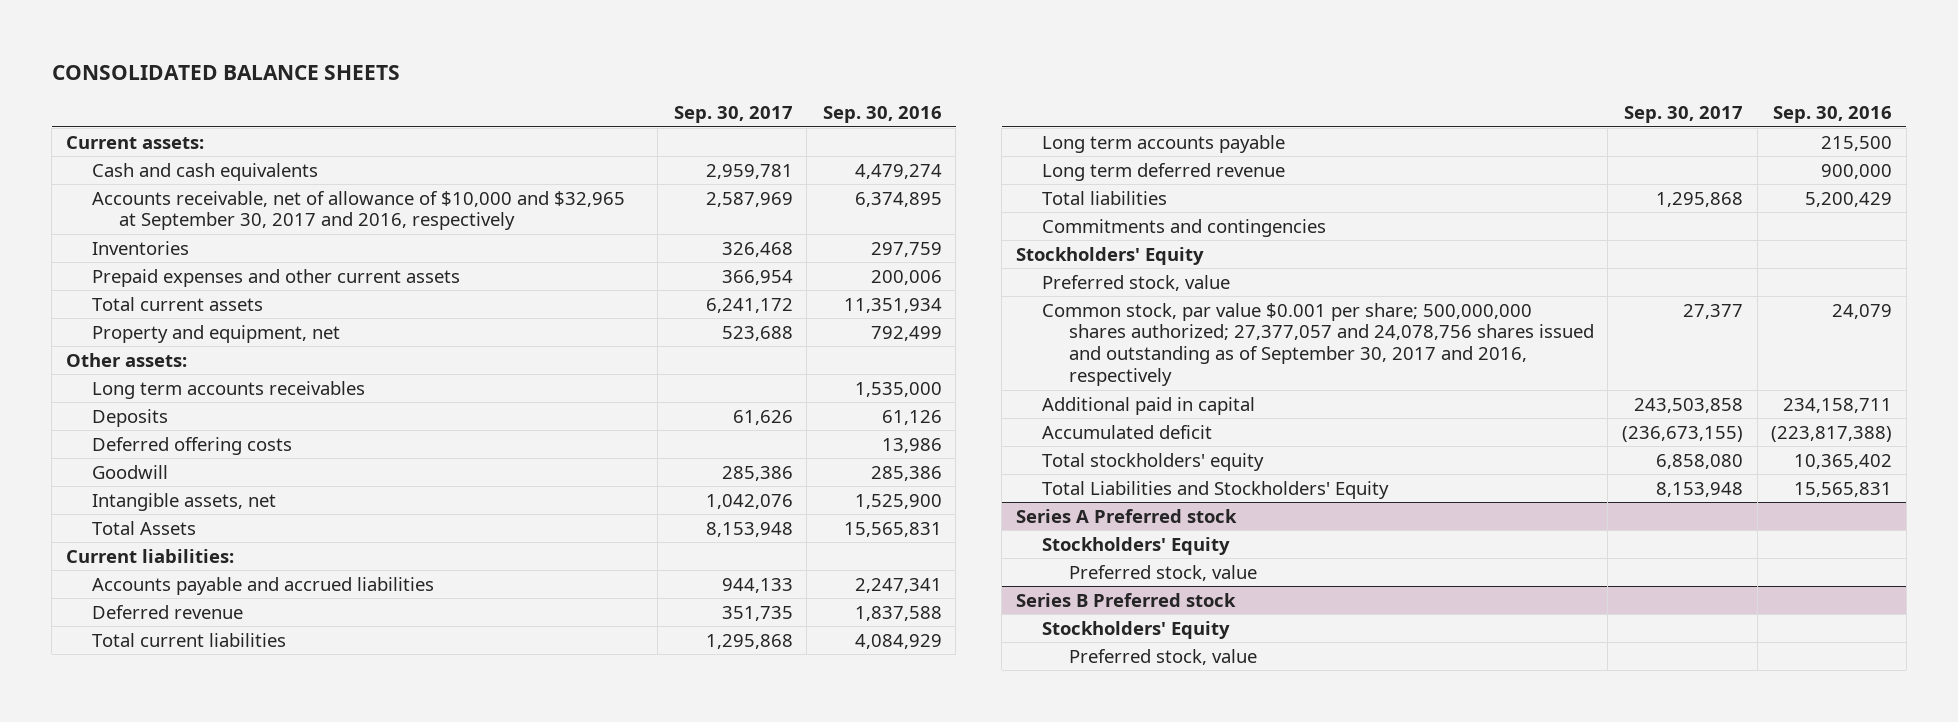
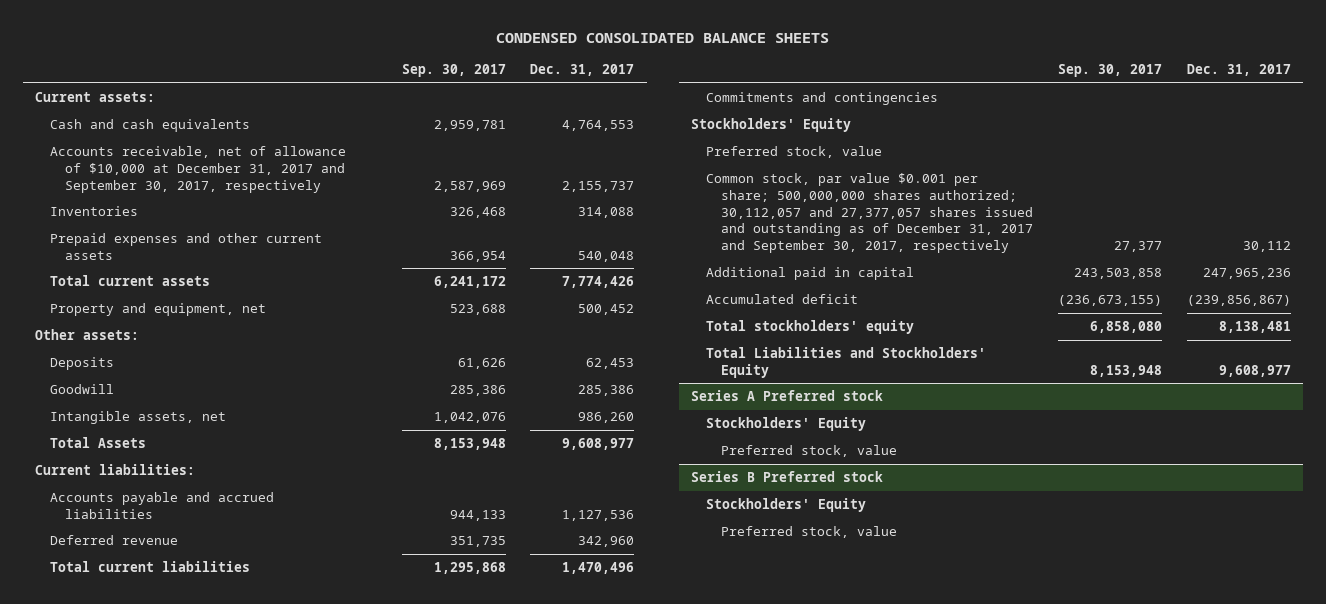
- CONSOLIDATED BALANCE SHEETS
+ CONDENSED CONSOLIDATED BALANCE SHEETS
- | Sep. 30, 2017 | Sep. 30, 2016
+ | Sep. 30, 2017 | Dec. 31, 2017
- Accounts receivable, net of allowance of $10,000 and $32,965 at September 30, 2017 and 2016, respectively | 2,587,969 | 6,374,895
+ Accounts receivable, net of allowance of $10,000 at December 31, 2017 and September 30, 2017, respectively | 2,587,969 | 2,155,737
- Long term accounts receivables | | 1,535,000
- Deferred offering costs | | 13,986
- Long term accounts payable | | 215,500
- Long term deferred revenue | | 900,000
- Total liabilities | 1,295,868 | 5,200,429
- Common stock, par value $0.001 per share; 500,000,000 shares authorized; 27,377,057 and 24,078,756 shares issued and outstanding as of September 30, 2017 and 2016, respectively | 27,377 | 24,079
+ Common stock, par value $0.001 per share; 500,000,000 shares authorized; 30,112,057 and 27,377,057 shares issued and outstanding as of December 31, 2017 and September 30, 2017, respectively | 27,377 | 30,112

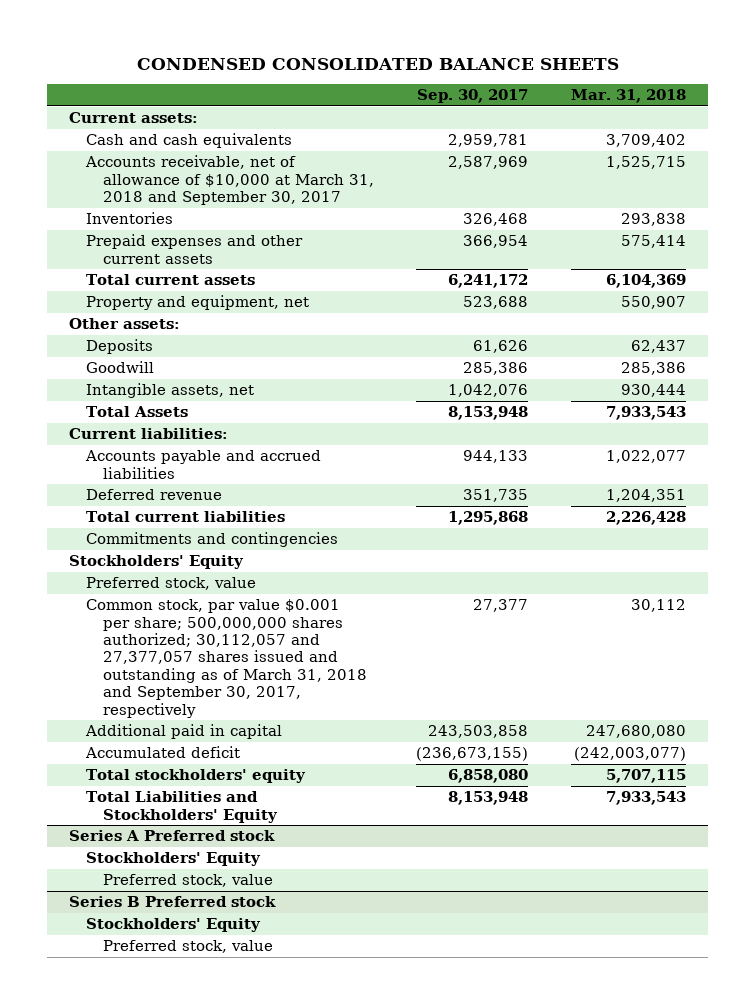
- | Sep. 30, 2017 | Dec. 31, 2017
+ | Sep. 30, 2017 | Mar. 31, 2018
- Accounts receivable, net of allowance of $10,000 at December 31, 2017 and September 30, 2017, respectively | 2,587,969 | 2,155,737
+ Accounts receivable, net of allowance of $10,000 at March 31, 2018 and September 30, 2017 | 2,587,969 | 1,525,715
- Common stock, par value $0.001 per share; 500,000,000 shares authorized; 30,112,057 and 27,377,057 shares issued and outstanding as of December 31, 2017 and September 30, 2017, respectively | 27,377 | 30,112
+ Common stock, par value $0.001 per share; 500,000,000 shares authorized; 30,112,057 and 27,377,057 shares issued and outstanding as of March 31, 2018 and September 30, 2017, respectively | 27,377 | 30,112

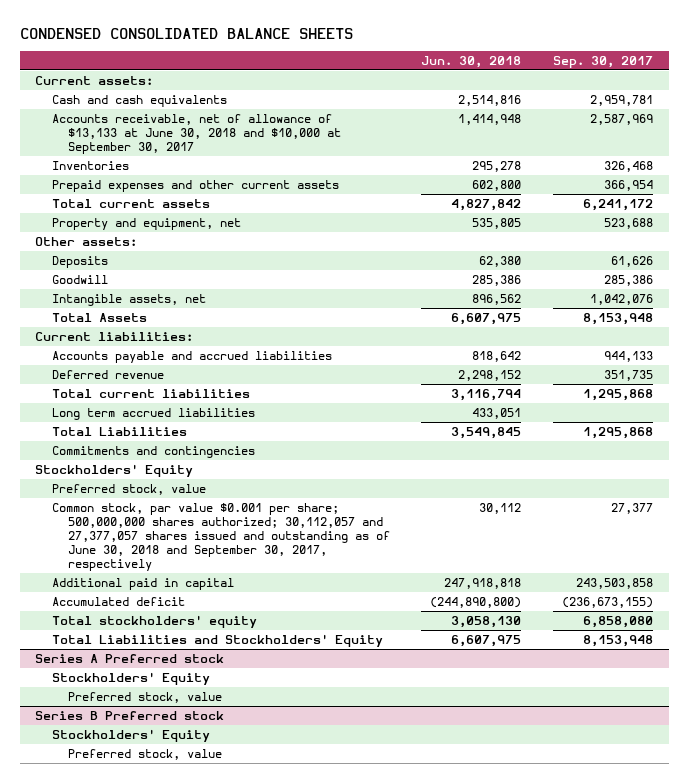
- | Sep. 30, 2017 | Mar. 31, 2018
+ | Jun. 30, 2018 | Sep. 30, 2017
- Accounts receivable, net of allowance of $10,000 at March 31, 2018 and September 30, 2017 | 2,587,969 | 1,525,715
+ Accounts receivable, net of allowance of $13,133 at June 30, 2018 and $10,000 at September 30, 2017 | 1,414,948 | 2,587,969
+ Long term accrued liabilities | 433,051 |
+ Total Liabilities | 3,549,845 | 1,295,868
- Common stock, par value $0.001 per share; 500,000,000 shares authorized; 30,112,057 and 27,377,057 shares issued and outstanding as of March 31, 2018 and September 30, 2017, respectively | 27,377 | 30,112
+ Common stock, par value $0.001 per share; 500,000,000 shares authorized; 30,112,057 and 27,377,057 shares issued and outstanding as of June 30, 2018 and September 30, 2017, respectively | 30,112 | 27,377

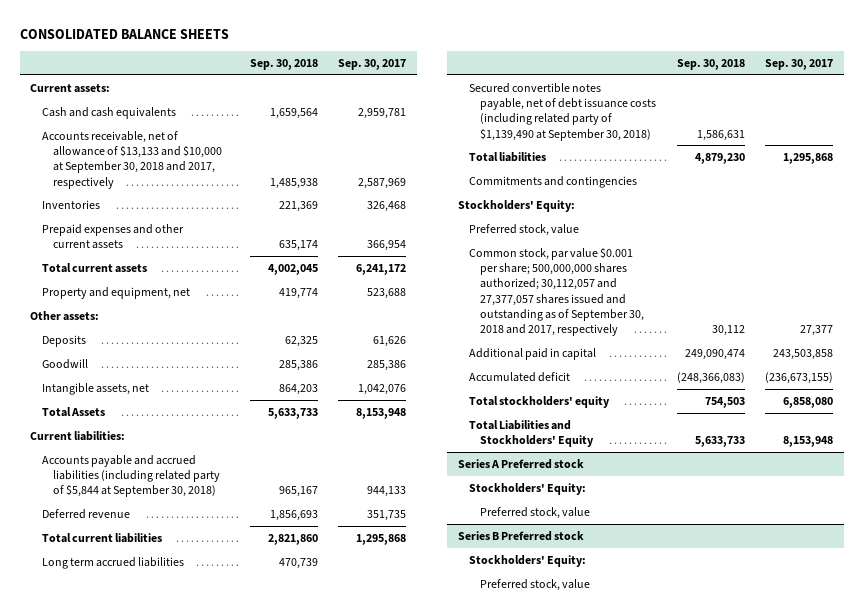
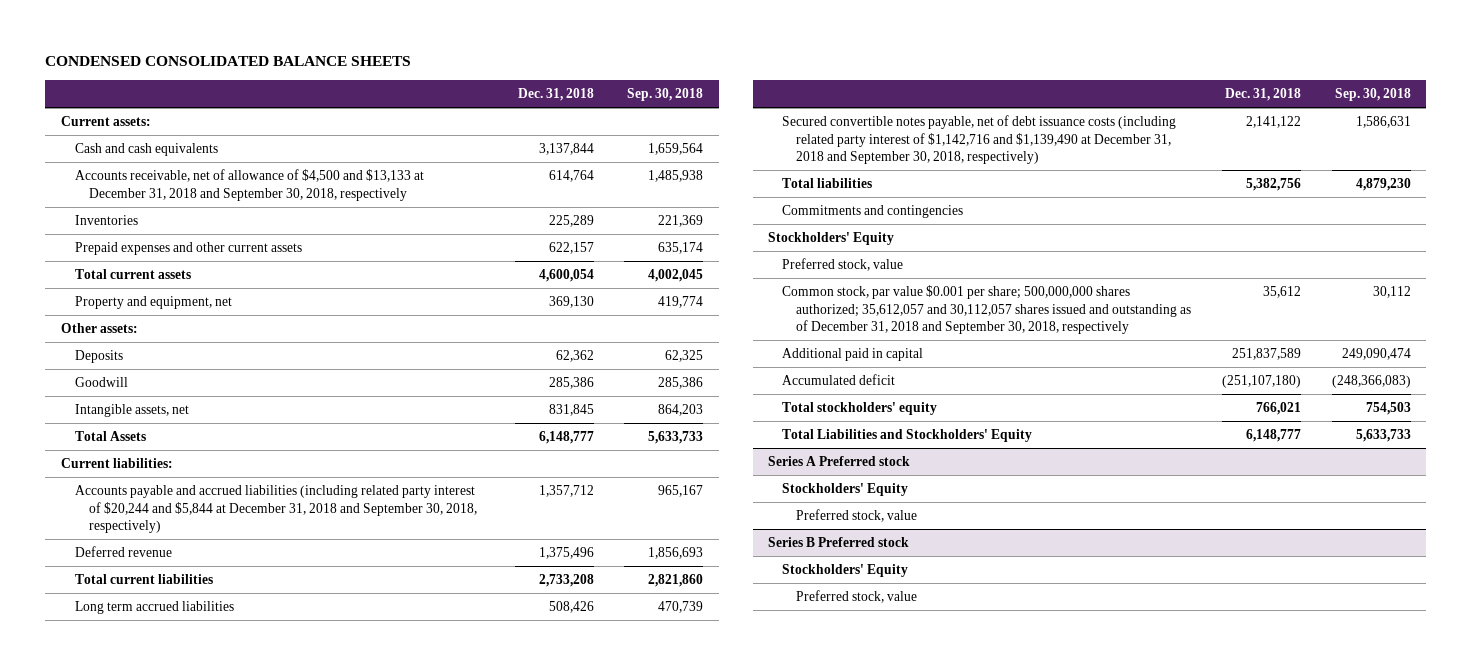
- CONSOLIDATED BALANCE SHEETS
+ CONDENSED CONSOLIDATED BALANCE SHEETS
- | Sep. 30, 2018 | Sep. 30, 2017
+ | Dec. 31, 2018 | Sep. 30, 2018
- Accounts receivable, net of allowance of $13,133 and $10,000 at September 30, 2018 and 2017, respectively | 1,485,938 | 2,587,969
+ Accounts receivable, net of allowance of $4,500 and $13,133 at December 31, 2018 and September 30, 2018, respectively | 614,764 | 1,485,938
- Accounts payable and accrued liabilities (including related party of $5,844 at September 30, 2018) | 965,167 | 944,133
+ Accounts payable and accrued liabilities (including related party interest of $20,244 and $5,844 at December 31, 2018 and September 30, 2018, respectively) | 1,357,712 | 965,167
- Secured convertible notes payable, net of debt issuance costs (including related party of $1,139,490 at September 30, 2018) | 1,586,631 |
+ Secured convertible notes payable, net of debt issuance costs (including related party interest of $1,142,716 and $1,139,490 at December 31, 2018 and September 30, 2018, respectively) | 2,141,122 | 1,586,631
- Stockholders' Equity:
+ Stockholders' Equity
- Common stock, par value $0.001 per share; 500,000,000 shares authorized; 30,112,057 and 27,377,057 shares issued and outstanding as of September 30, 2018 and 2017, respectively | 30,112 | 27,377
+ Common stock, par value $0.001 per share; 500,000,000 shares authorized; 35,612,057 and 30,112,057 shares issued and outstanding as of December 31, 2018 and September 30, 2018, respectively | 35,612 | 30,112
@ Series A Preferred stock
- Stockholders' Equity:
+ Stockholders' Equity
@ Series B Preferred stock
- Stockholders' Equity:
+ Stockholders' Equity

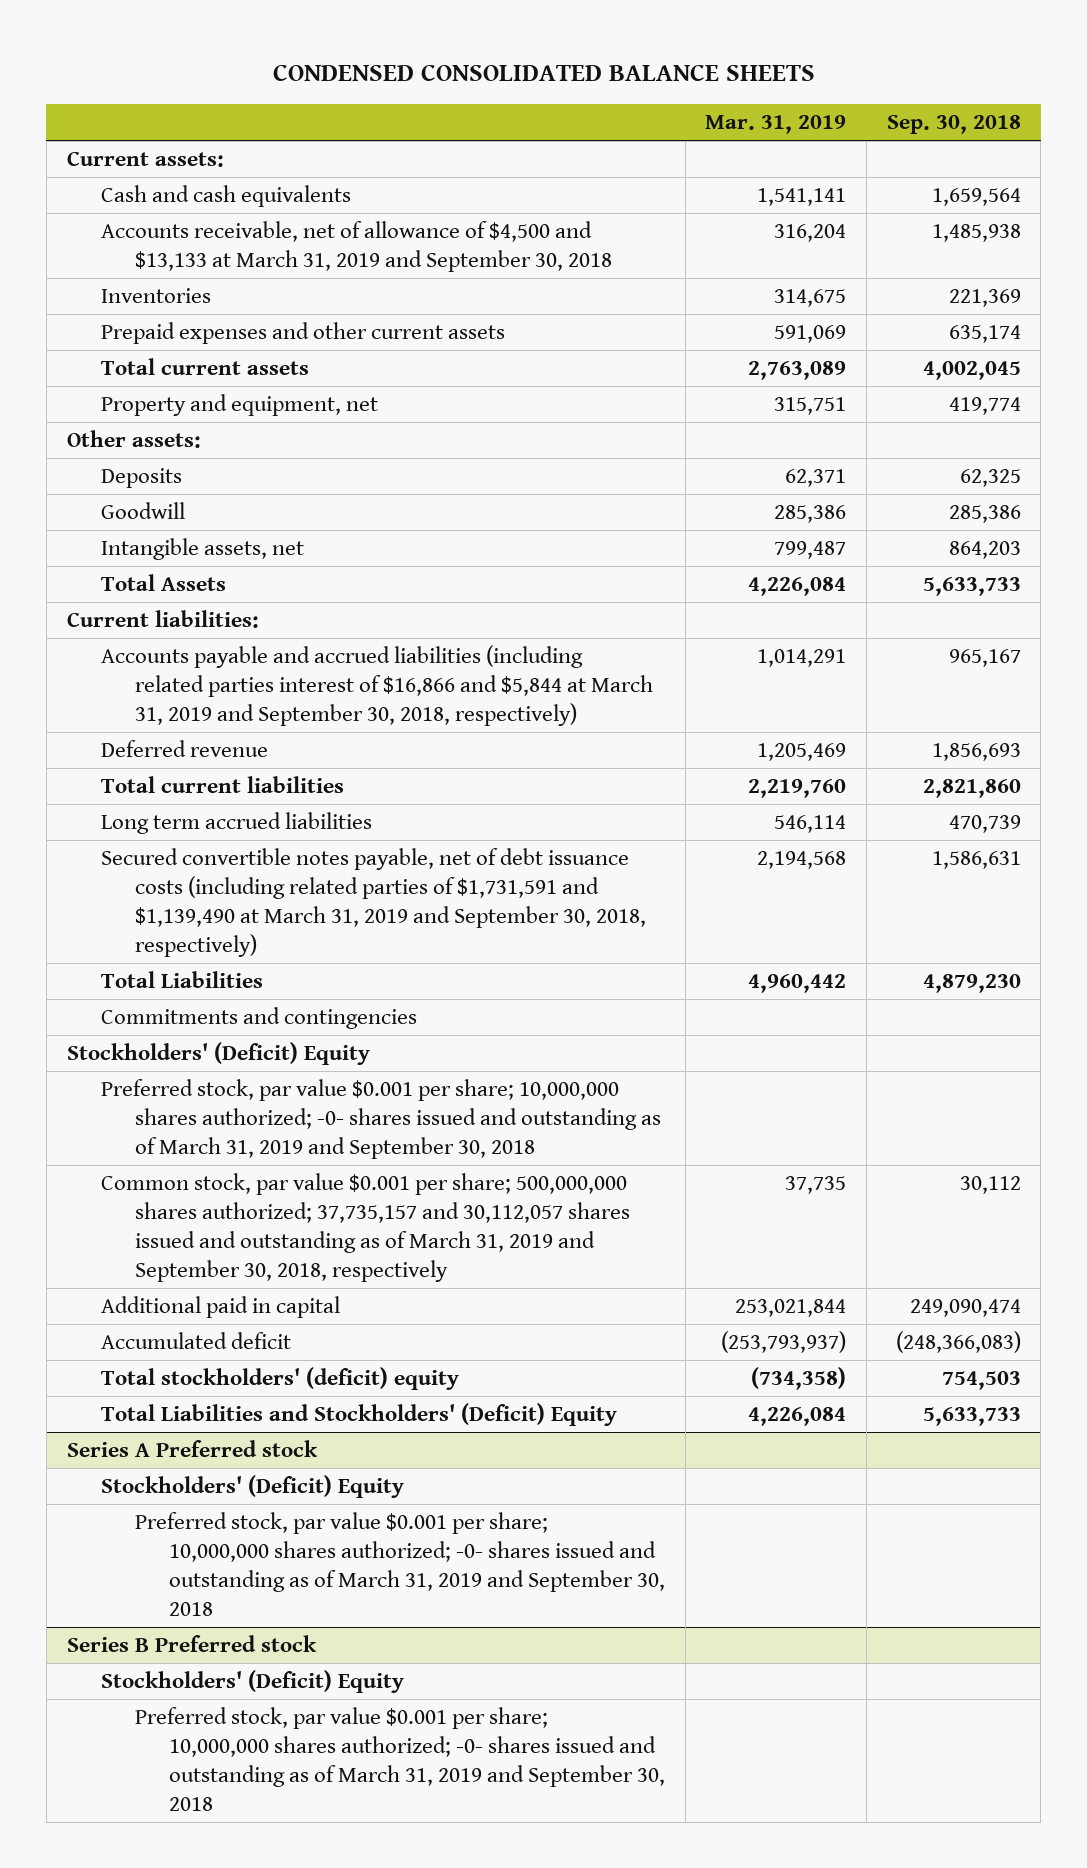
- | Dec. 31, 2018 | Sep. 30, 2018
+ | Mar. 31, 2019 | Sep. 30, 2018
- Accounts receivable, net of allowance of $4,500 and $13,133 at December 31, 2018 and September 30, 2018, respectively | 614,764 | 1,485,938
+ Accounts receivable, net of allowance of $4,500 and $13,133 at March 31, 2019 and September 30, 2018 | 316,204 | 1,485,938
- Accounts payable and accrued liabilities (including related party interest of $20,244 and $5,844 at December 31, 2018 and September 30, 2018, respectively) | 1,357,712 | 965,167
+ Accounts payable and accrued liabilities (including related parties interest of $16,866 and $5,844 at March 31, 2019 and September 30, 2018, respectively) | 1,014,291 | 965,167
- Secured convertible notes payable, net of debt issuance costs (including related party interest of $1,142,716 and $1,139,490 at December 31, 2018 and September 30, 2018, respectively) | 2,141,122 | 1,586,631
- Total liabilities | 5,382,756 | 4,879,230
+ Secured convertible notes payable, net of debt issuance costs (including related parties of $1,731,591 and $1,139,490 at March 31, 2019 and September 30, 2018, respectively) | 2,194,568 | 1,586,631
+ Total Liabilities | 4,960,442 | 4,879,230
- Stockholders' Equity
- Preferred stock, value
- Common stock, par value $0.001 per share; 500,000,000 shares authorized; 35,612,057 and 30,112,057 shares issued and outstanding as of December 31, 2018 and September 30, 2018, respectively | 35,612 | 30,112
+ Stockholders' (Deficit) Equity
+ Preferred stock, par value $0.001 per share; 10,000,000 shares authorized; -0- shares issued and outstanding as of March 31, 2019 and September 30, 2018
+ Common stock, par value $0.001 per share; 500,000,000 shares authorized; 37,735,157 and 30,112,057 shares issued and outstanding as of March 31, 2019 and September 30, 2018, respectively | 37,735 | 30,112
- Total stockholders' equity | 766,021 | 754,503
- Total Liabilities and Stockholders' Equity | 6,148,777 | 5,633,733
+ Total stockholders' (deficit) equity | (734,358) | 754,503
+ Total Liabilities and Stockholders' (Deficit) Equity | 4,226,084 | 5,633,733
@ Series A Preferred stock
- Stockholders' Equity
- Preferred stock, value
+ Stockholders' (Deficit) Equity
+ Preferred stock, par value $0.001 per share; 10,000,000 shares authorized; -0- shares issued and outstanding as of March 31, 2019 and September 30, 2018
@ Series B Preferred stock
- Stockholders' Equity
- Preferred stock, value
+ Stockholders' (Deficit) Equity
+ Preferred stock, par value $0.001 per share; 10,000,000 shares authorized; -0- shares issued and outstanding as of March 31, 2019 and September 30, 2018

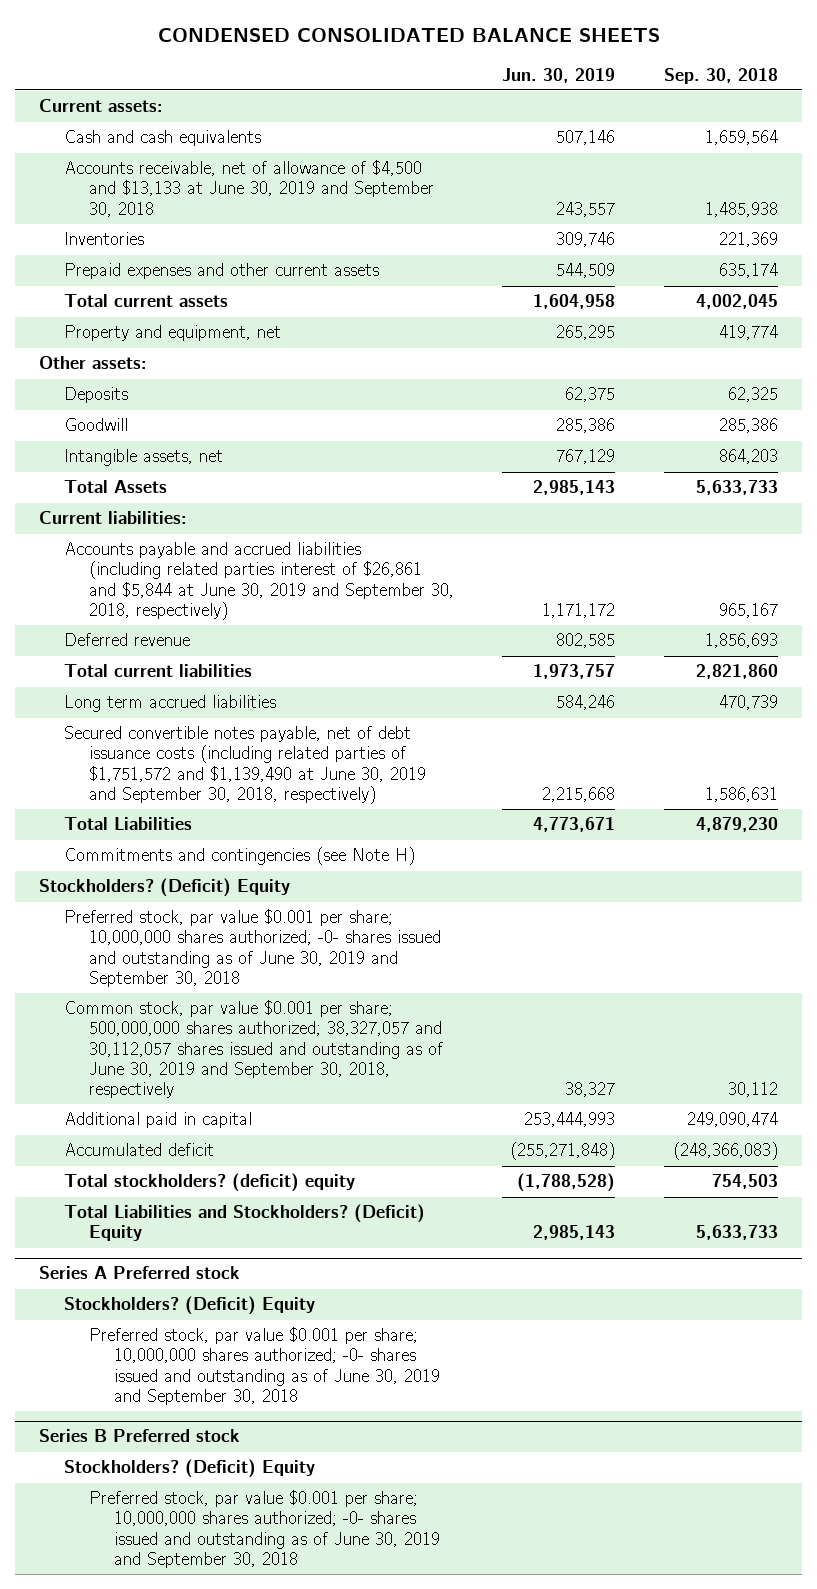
- | Mar. 31, 2019 | Sep. 30, 2018
+ | Jun. 30, 2019 | Sep. 30, 2018
- Accounts receivable, net of allowance of $4,500 and $13,133 at March 31, 2019 and September 30, 2018 | 316,204 | 1,485,938
+ Accounts receivable, net of allowance of $4,500 and $13,133 at June 30, 2019 and September 30, 2018 | 243,557 | 1,485,938
- Accounts payable and accrued liabilities (including related parties interest of $16,866 and $5,844 at March 31, 2019 and September 30, 2018, respectively) | 1,014,291 | 965,167
+ Accounts payable and accrued liabilities (including related parties interest of $26,861 and $5,844 at June 30, 2019 and September 30, 2018, respectively) | 1,171,172 | 965,167
- Secured convertible notes payable, net of debt issuance costs (including related parties of $1,731,591 and $1,139,490 at March 31, 2019 and September 30, 2018, respectively) | 2,194,568 | 1,586,631
+ Secured convertible notes payable, net of debt issuance costs (including related parties of $1,751,572 and $1,139,490 at June 30, 2019 and September 30, 2018, respectively) | 2,215,668 | 1,586,631
- Commitments and contingencies
- Stockholders' (Deficit) Equity
- Preferred stock, par value $0.001 per share; 10,000,000 shares authorized; -0- shares issued and outstanding as of March 31, 2019 and September 30, 2018
- Common stock, par value $0.001 per share; 500,000,000 shares authorized; 37,735,157 and 30,112,057 shares issued and outstanding as of March 31, 2019 and September 30, 2018, respectively | 37,735 | 30,112
+ Commitments and contingencies (see Note H)
+ Stockholders? (Deficit) Equity
+ Preferred stock, par value $0.001 per share; 10,000,000 shares authorized; -0- shares issued and outstanding as of June 30, 2019 and September 30, 2018
+ Common stock, par value $0.001 per share; 500,000,000 shares authorized; 38,327,057 and 30,112,057 shares issued and outstanding as of June 30, 2019 and September 30, 2018, respectively | 38,327 | 30,112
- Total stockholders' (deficit) equity | (734,358) | 754,503
- Total Liabilities and Stockholders' (Deficit) Equity | 4,226,084 | 5,633,733
+ Total stockholders? (deficit) equity | (1,788,528) | 754,503
+ Total Liabilities and Stockholders? (Deficit) Equity | 2,985,143 | 5,633,733
@ Series A Preferred stock
- Stockholders' (Deficit) Equity
- Preferred stock, par value $0.001 per share; 10,000,000 shares authorized; -0- shares issued and outstanding as of March 31, 2019 and September 30, 2018
+ Stockholders? (Deficit) Equity
+ Preferred stock, par value $0.001 per share; 10,000,000 shares authorized; -0- shares issued and outstanding as of June 30, 2019 and September 30, 2018
@ Series B Preferred stock
- Stockholders' (Deficit) Equity
- Preferred stock, par value $0.001 per share; 10,000,000 shares authorized; -0- shares issued and outstanding as of March 31, 2019 and September 30, 2018
+ Stockholders? (Deficit) Equity
+ Preferred stock, par value $0.001 per share; 10,000,000 shares authorized; -0- shares issued and outstanding as of June 30, 2019 and September 30, 2018

